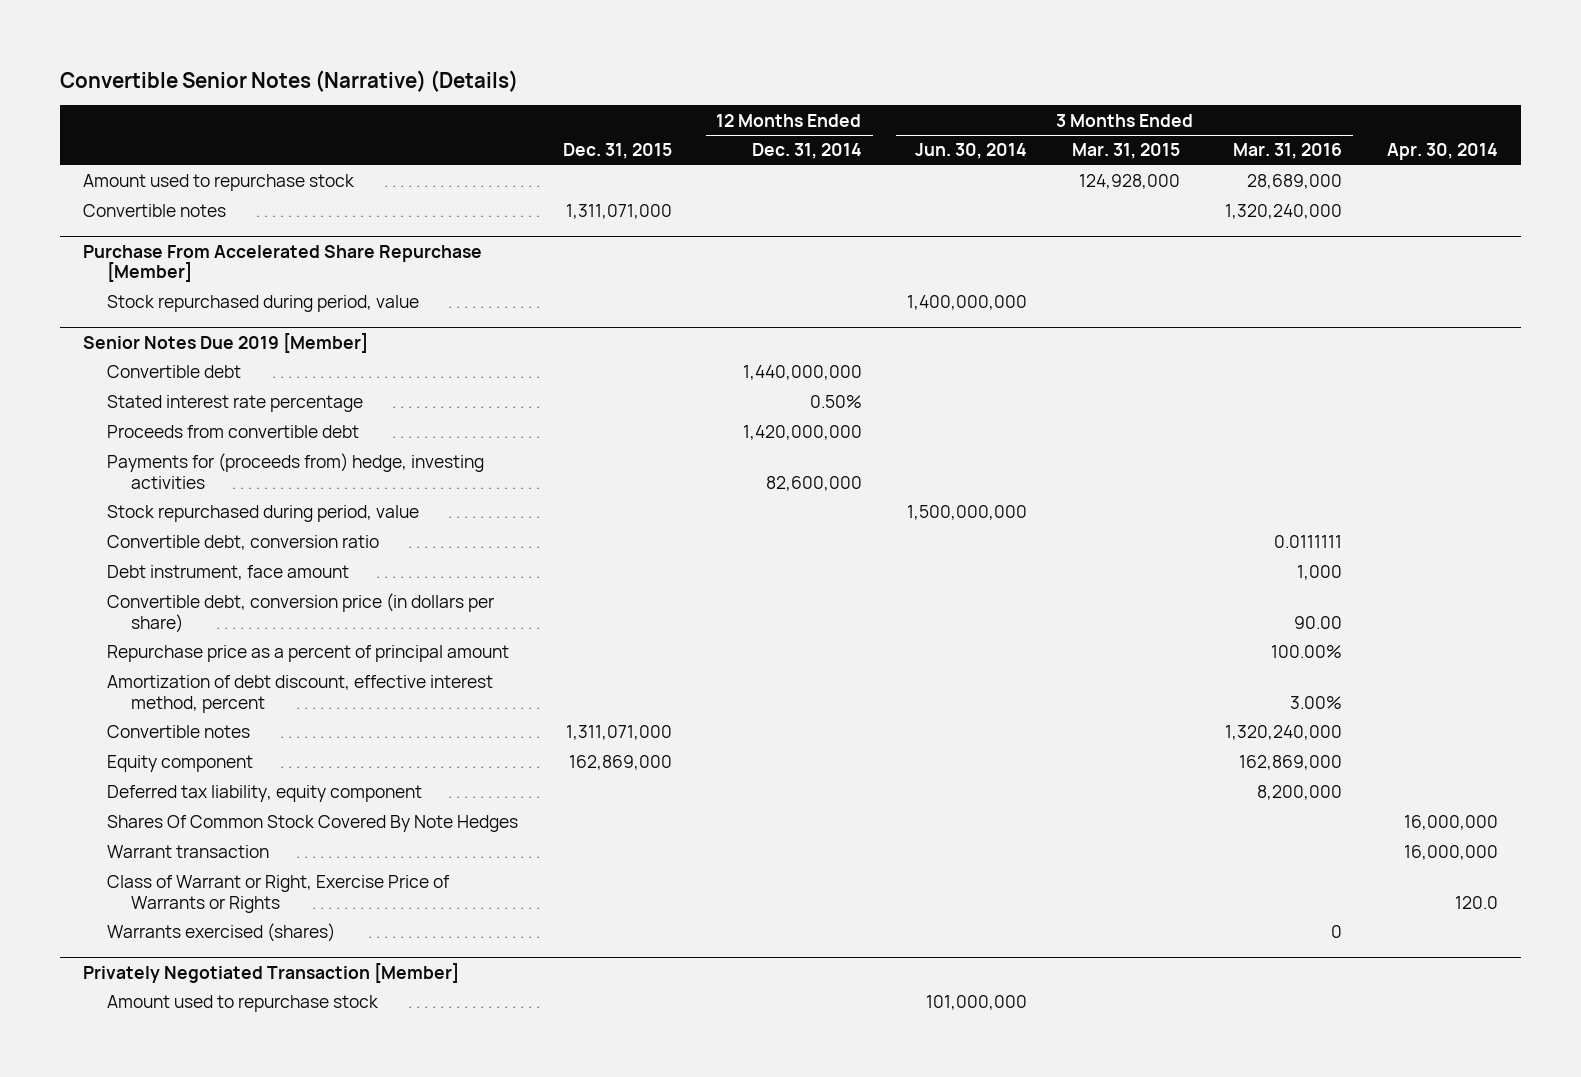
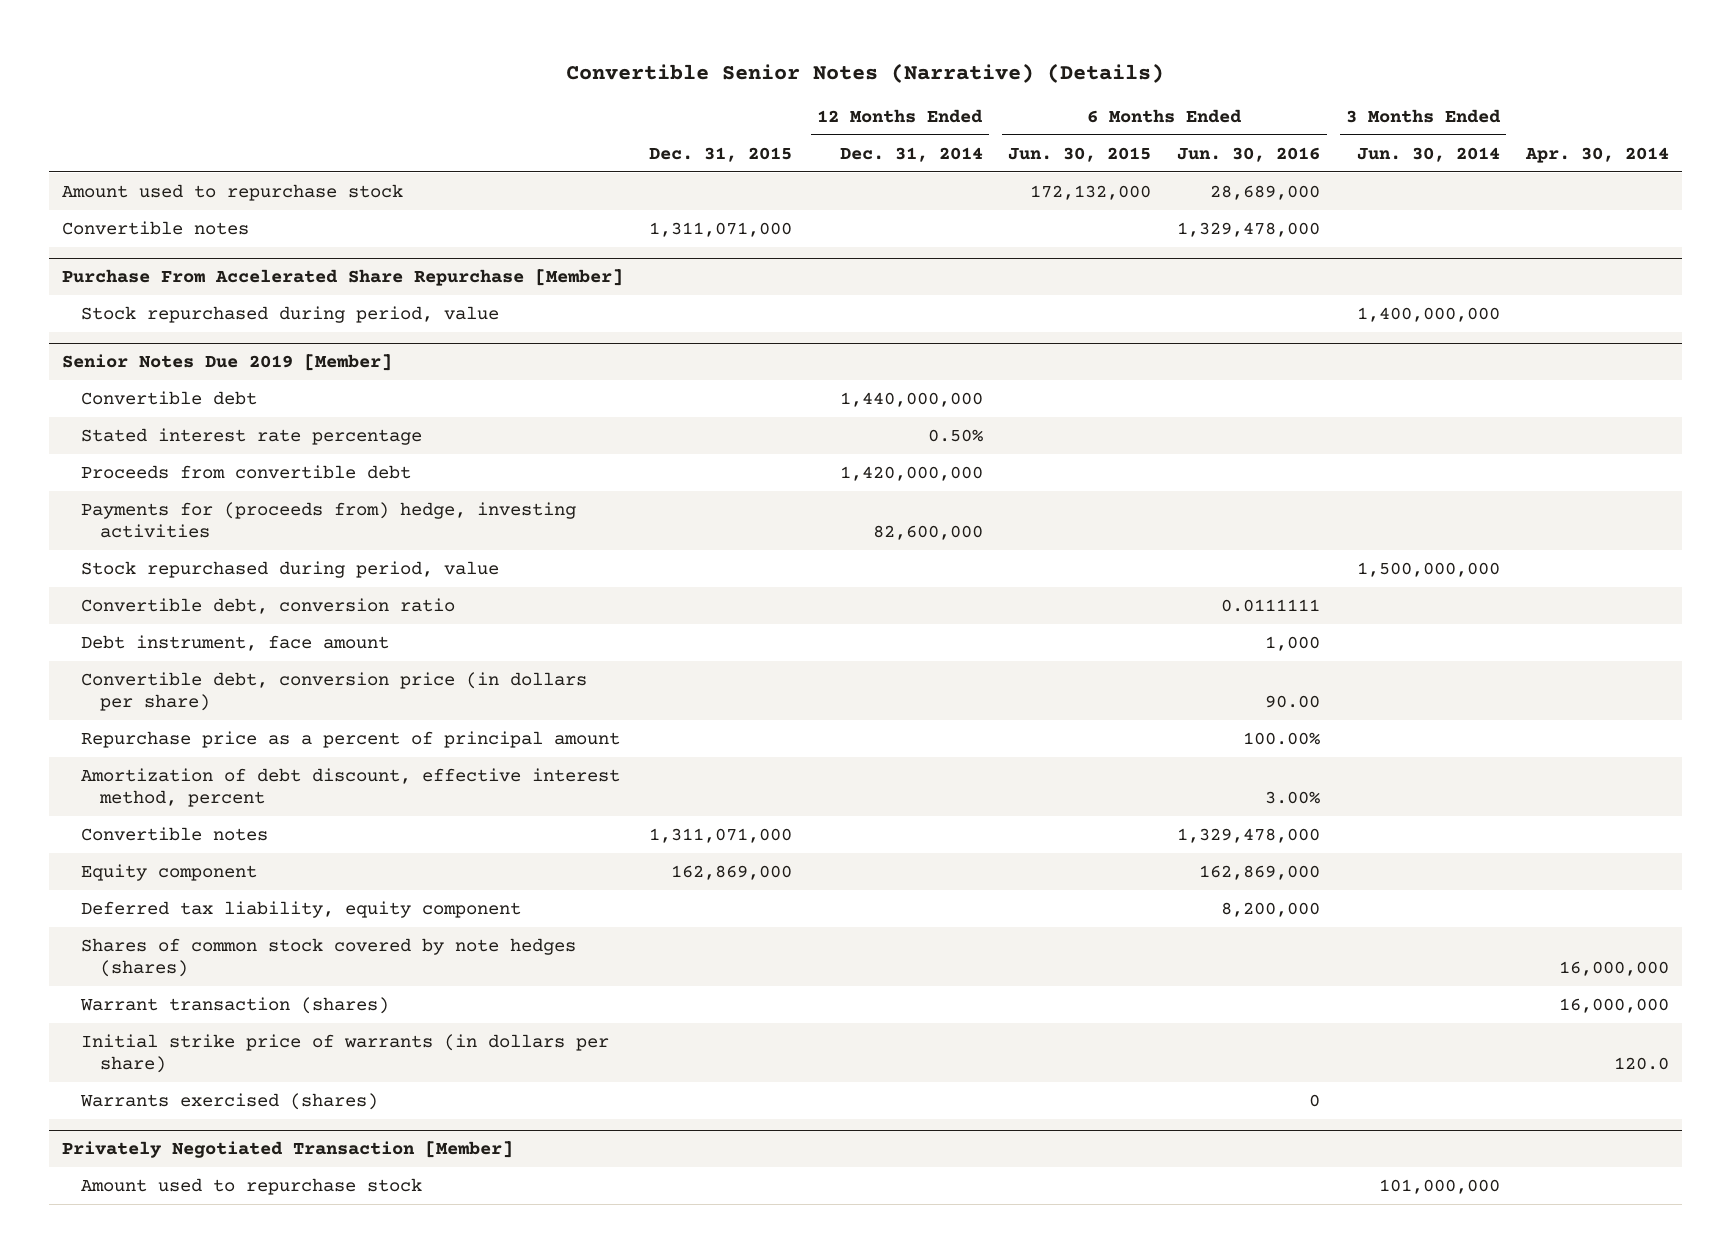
- | Dec. 31, 2015 | 12 Months Ended Dec. 31, 2014 | 3 Months Ended Jun. 30, 2014 | 3 Months Ended Mar. 31, 2015 | 3 Months Ended Mar. 31, 2016 | Apr. 30, 2014
+ | Dec. 31, 2015 | 12 Months Ended Dec. 31, 2014 | 6 Months Ended Jun. 30, 2015 | 6 Months Ended Jun. 30, 2016 | 3 Months Ended Jun. 30, 2014 | Apr. 30, 2014
@ Senior Notes Due 2019 [Member]
- Shares Of Common Stock Covered By Note Hedges | | | | | | 16,000,000
- Warrant transaction | | | | | | 16,000,000
- Class of Warrant or Right, Exercise Price of Warrants or Rights | | | | | | 120.0
+ Shares of common stock covered by note hedges (shares) | | | | | | 16,000,000
+ Warrant transaction (shares) | | | | | | 16,000,000
+ Initial strike price of warrants (in dollars per share) | | | | | | 120.0

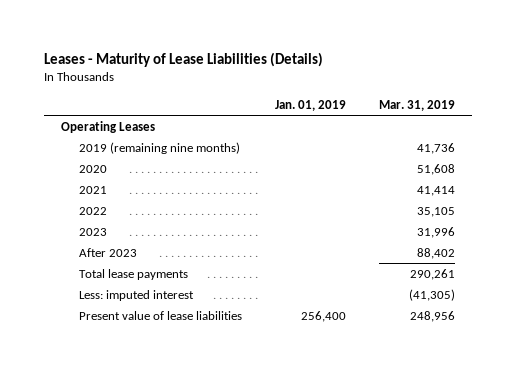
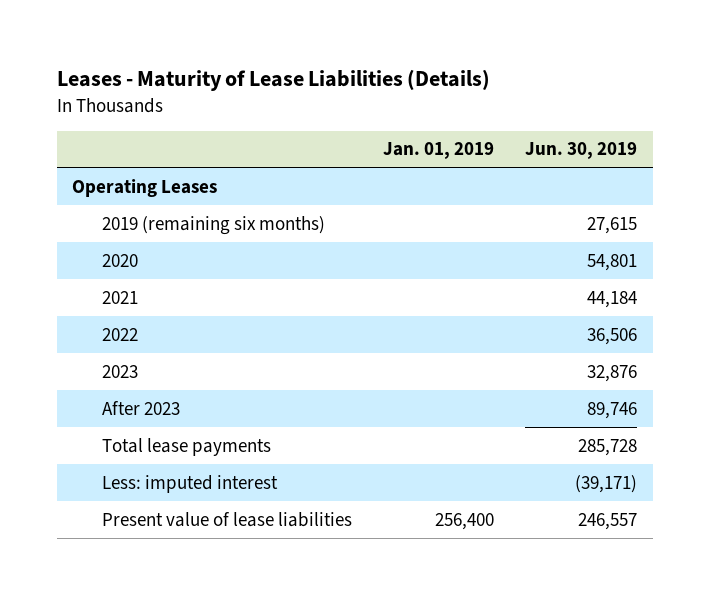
- | Jan. 01, 2019 | Mar. 31, 2019
+ | Jan. 01, 2019 | Jun. 30, 2019
- 2019 (remaining nine months) | | 41,736
+ 2019 (remaining six months) | | 27,615

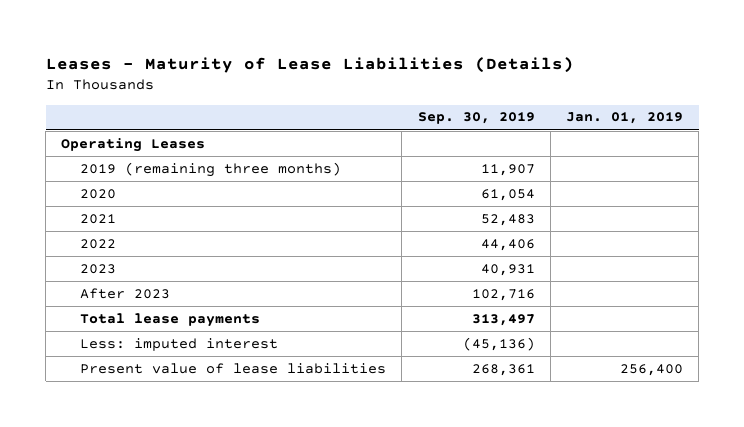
- | Jan. 01, 2019 | Jun. 30, 2019
+ | Sep. 30, 2019 | Jan. 01, 2019
- 2019 (remaining six months) | | 27,615
+ 2019 (remaining three months) | 11,907 |

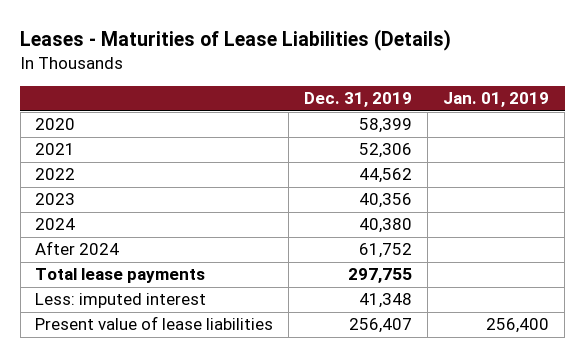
- Leases - Maturity of Lease Liabilities (Details)
+ Leases - Maturities of Lease Liabilities (Details)
- | Sep. 30, 2019 | Jan. 01, 2019
+ | Dec. 31, 2019 | Jan. 01, 2019
- Operating Leases
- 2019 (remaining three months) | 11,907 |
- After 2023 | 102,716 |
+ 2024 | 40,380 |
+ After 2024 | 61,752 |

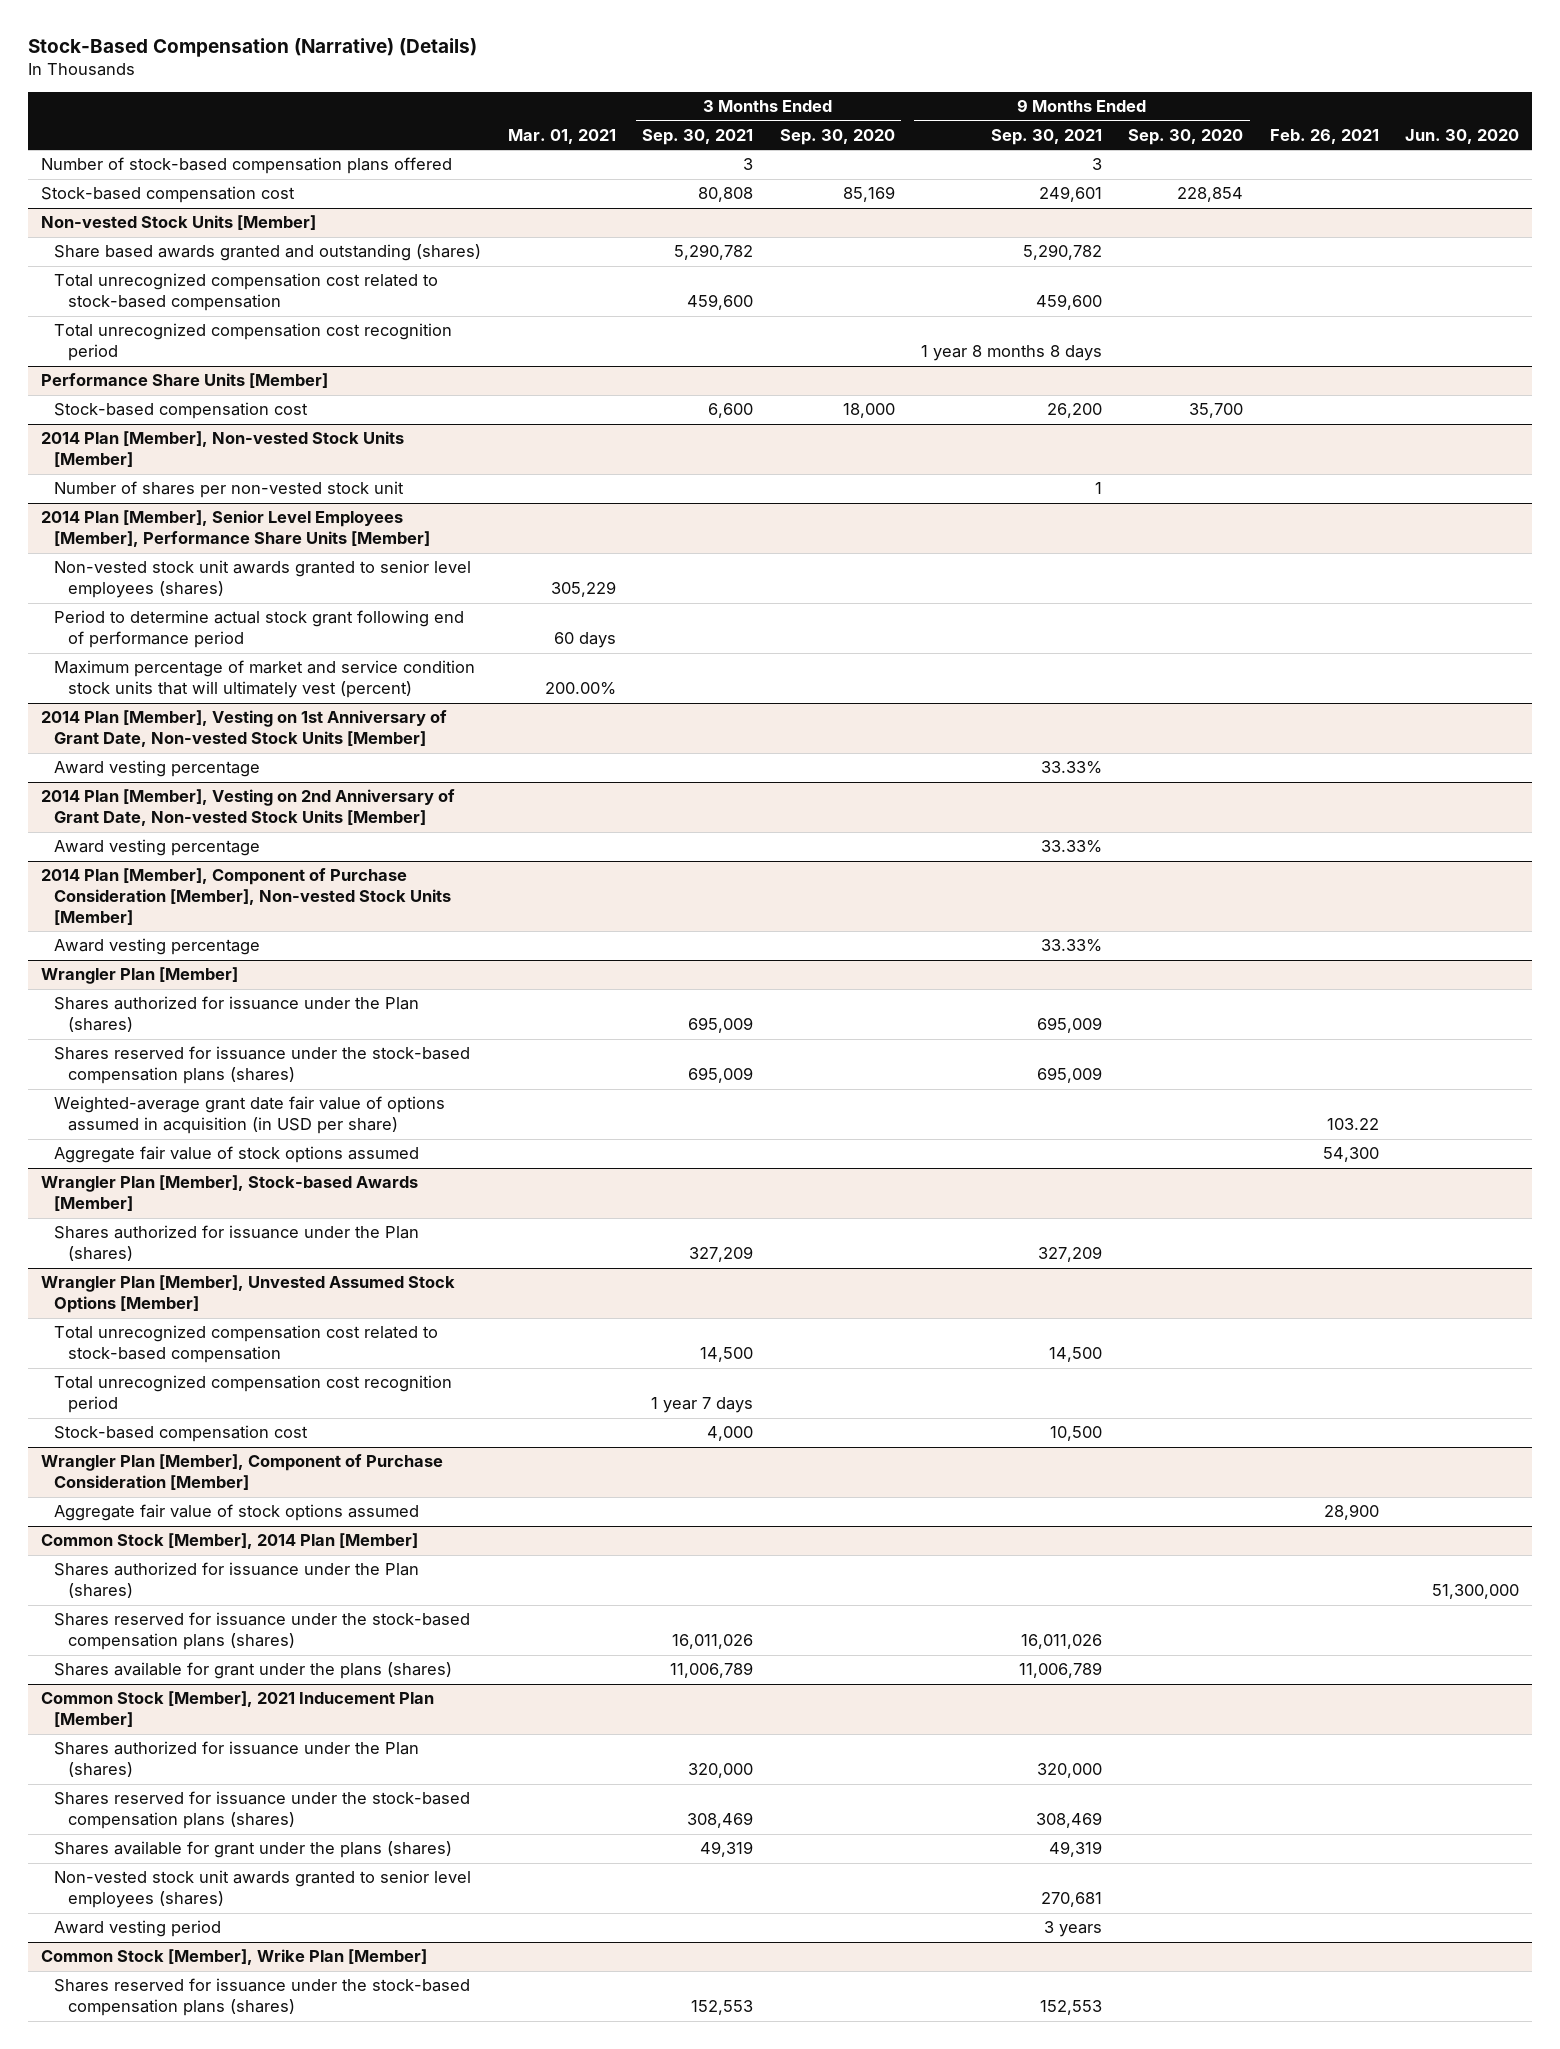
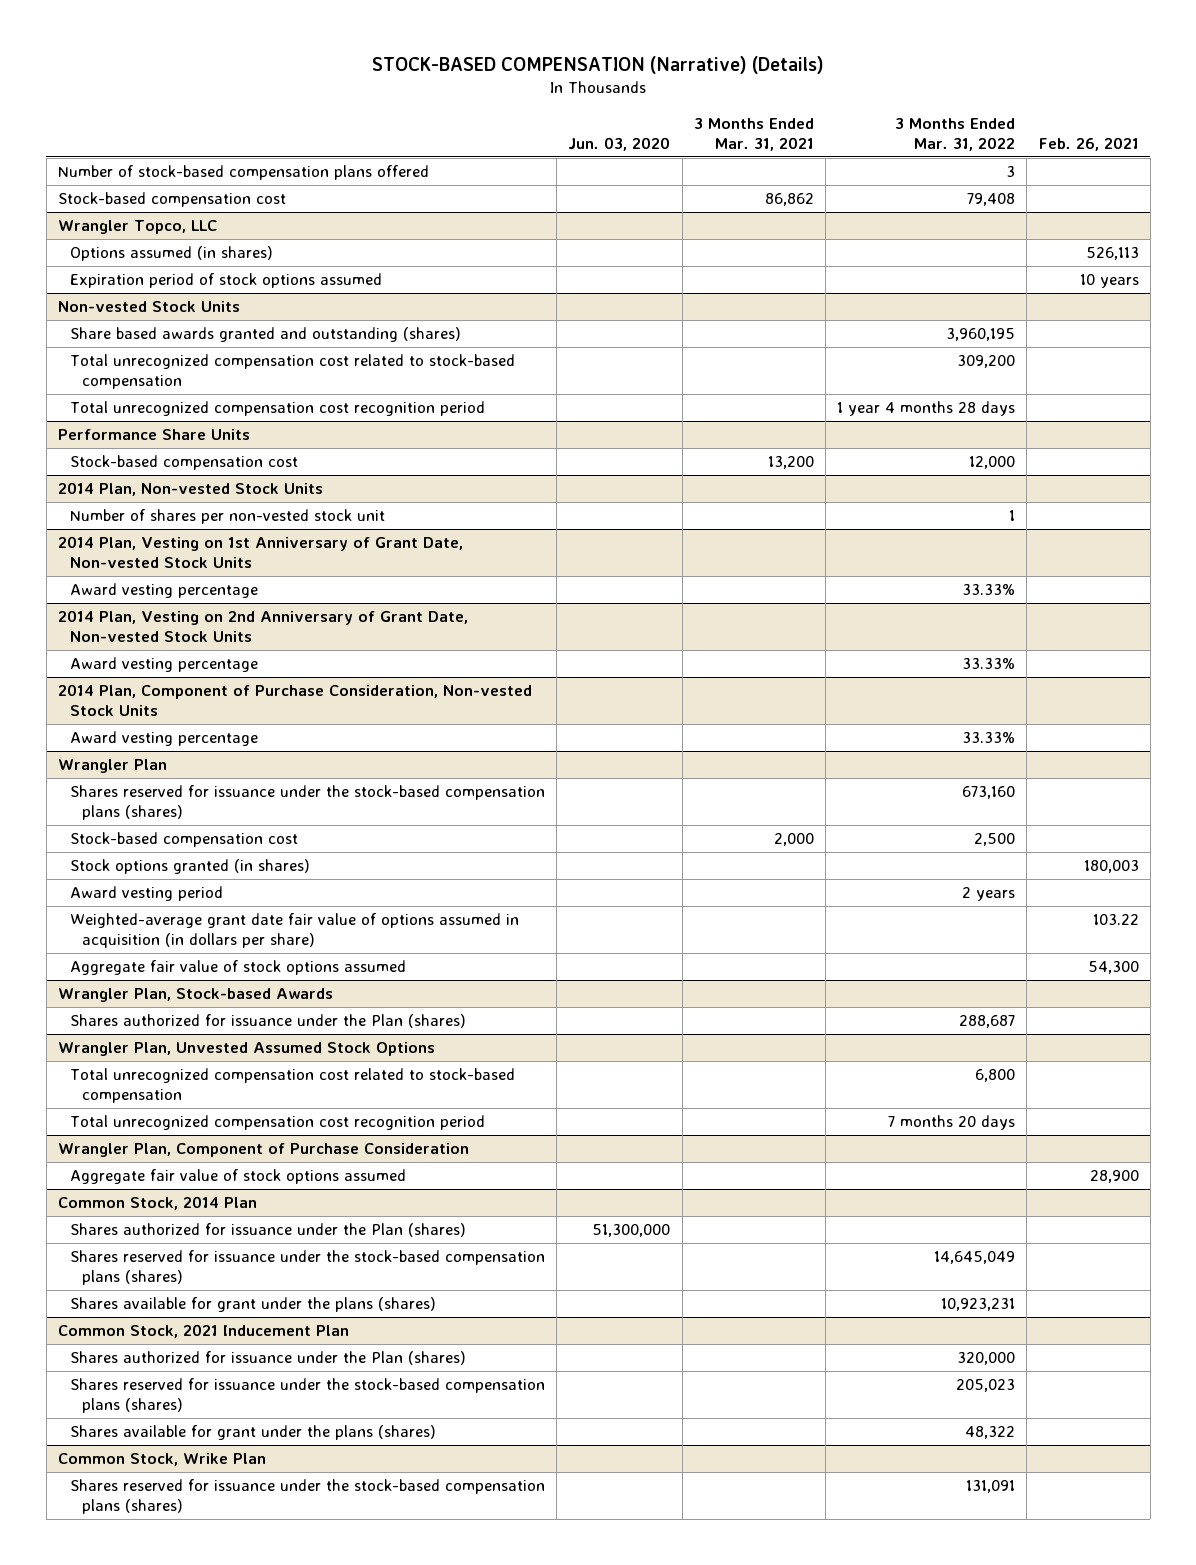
- Stock-Based Compensation (Narrative) (Details)
+ STOCK-BASED COMPENSATION (Narrative) (Details)
- | Mar. 01, 2021 | 3 Months Ended Sep. 30, 2021 | 3 Months Ended Sep. 30, 2020 | 9 Months Ended Sep. 30, 2021 | 9 Months Ended Sep. 30, 2020 | Feb. 26, 2021 | Jun. 30, 2020
+ | Jun. 03, 2020 | 3 Months Ended Mar. 31, 2021 | 3 Months Ended Mar. 31, 2022 | Feb. 26, 2021
- Non-vested Stock Units [Member]
+ Wrangler Topco, LLC
+ Options assumed (in shares) | | | | 526,113
+ Expiration period of stock options assumed | | | | 10 years
+ Non-vested Stock Units
- Performance Share Units [Member]
+ Performance Share Units
- 2014 Plan [Member], Non-vested Stock Units [Member]
+ 2014 Plan, Non-vested Stock Units
- 2014 Plan [Member], Senior Level Employees [Member], Performance Share Units [Member]
- Non-vested stock unit awards granted to senior level employees (shares) | 305,229 | | | | | |
- Period to determine actual stock grant following end of performance period | 60 days | | | | | |
- Maximum percentage of market and service condition stock units that will ultimately vest (percent) | 200.00% | | | | | |
- 2014 Plan [Member], Vesting on 1st Anniversary of Grant Date, Non-vested Stock Units [Member]
+ 2014 Plan, Vesting on 1st Anniversary of Grant Date, Non-vested Stock Units
- 2014 Plan [Member], Vesting on 2nd Anniversary of Grant Date, Non-vested Stock Units [Member]
+ 2014 Plan, Vesting on 2nd Anniversary of Grant Date, Non-vested Stock Units
- 2014 Plan [Member], Component of Purchase Consideration [Member], Non-vested Stock Units [Member]
+ 2014 Plan, Component of Purchase Consideration, Non-vested Stock Units
- Wrangler Plan [Member]
- Shares authorized for issuance under the Plan (shares) | | 695,009 | | 695,009 | | |
+ Wrangler Plan
- Weighted-average grant date fair value of options assumed in acquisition (in USD per share) | | | | | | 103.22 |
+ Stock-based compensation cost | | 2,000 | 2,500 |
+ Stock options granted (in shares) | | | | 180,003
+ Award vesting period | | | 2 years |
+ Weighted-average grant date fair value of options assumed in acquisition (in dollars per share) | | | | 103.22
- Wrangler Plan [Member], Stock-based Awards [Member]
+ Wrangler Plan, Stock-based Awards
- Wrangler Plan [Member], Unvested Assumed Stock Options [Member]
+ Wrangler Plan, Unvested Assumed Stock Options
- Stock-based compensation cost | | 4,000 | | 10,500 | | |
- Wrangler Plan [Member], Component of Purchase Consideration [Member]
+ Wrangler Plan, Component of Purchase Consideration
- Common Stock [Member], 2014 Plan [Member]
+ Common Stock, 2014 Plan
- Common Stock [Member], 2021 Inducement Plan [Member]
+ Common Stock, 2021 Inducement Plan
- Non-vested stock unit awards granted to senior level employees (shares) | | | | 270,681 | | |
- Award vesting period | | | | 3 years | | |
- Common Stock [Member], Wrike Plan [Member]
+ Common Stock, Wrike Plan

